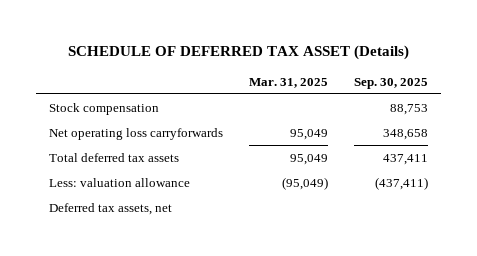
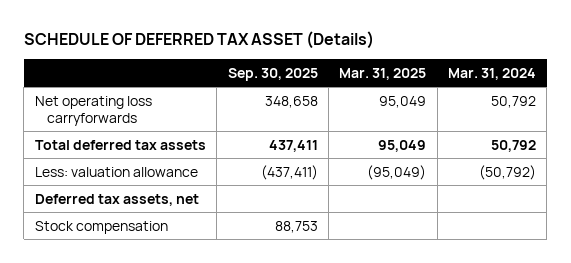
- | Mar. 31, 2025 | Sep. 30, 2025
+ | Sep. 30, 2025 | Mar. 31, 2025 | Mar. 31, 2024
moved down: Stock compensation | 88,753 | |

